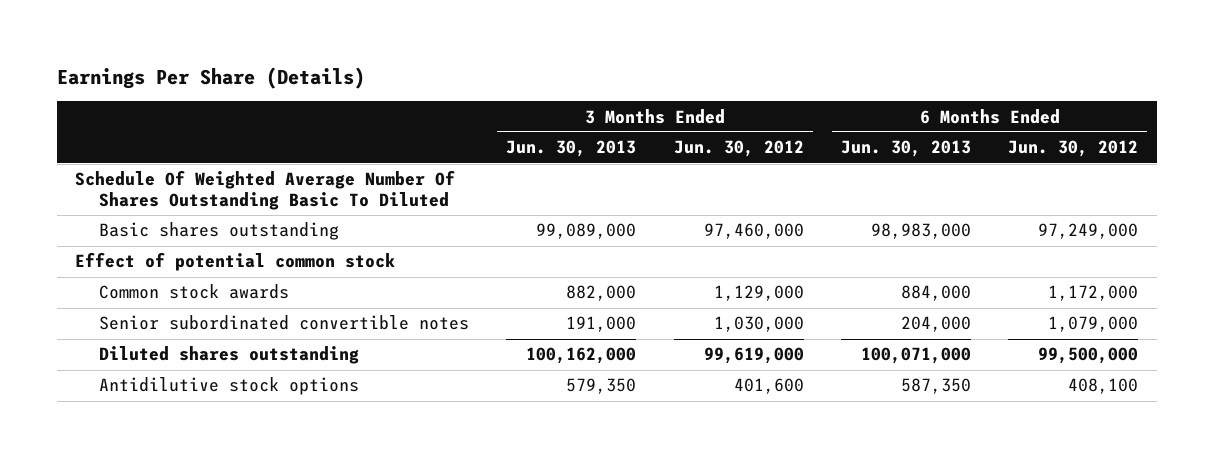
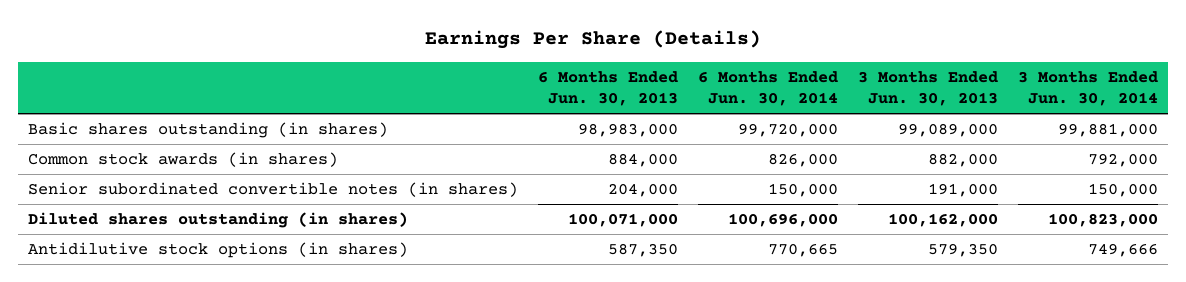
- | 3 Months Ended Jun. 30, 2013 | 3 Months Ended Jun. 30, 2012 | 6 Months Ended Jun. 30, 2013 | 6 Months Ended Jun. 30, 2012
+ | 6 Months Ended Jun. 30, 2013 | 6 Months Ended Jun. 30, 2014 | 3 Months Ended Jun. 30, 2013 | 3 Months Ended Jun. 30, 2014
- Schedule Of Weighted Average Number Of Shares Outstanding Basic To Diluted
- Basic shares outstanding | 99,089,000 | 97,460,000 | 98,983,000 | 97,249,000
- Effect of potential common stock
- Common stock awards | 882,000 | 1,129,000 | 884,000 | 1,172,000
- Senior subordinated convertible notes | 191,000 | 1,030,000 | 204,000 | 1,079,000
- Diluted shares outstanding | 100,162,000 | 99,619,000 | 100,071,000 | 99,500,000
- Antidilutive stock options | 579,350 | 401,600 | 587,350 | 408,100
+ Basic shares outstanding (in shares) | 98,983,000 | 99,720,000 | 99,089,000 | 99,881,000
+ Common stock awards (in shares) | 884,000 | 826,000 | 882,000 | 792,000
+ Senior subordinated convertible notes (in shares) | 204,000 | 150,000 | 191,000 | 150,000
+ Diluted shares outstanding (in shares) | 100,071,000 | 100,696,000 | 100,162,000 | 100,823,000
+ Antidilutive stock options (in shares) | 587,350 | 770,665 | 579,350 | 749,666

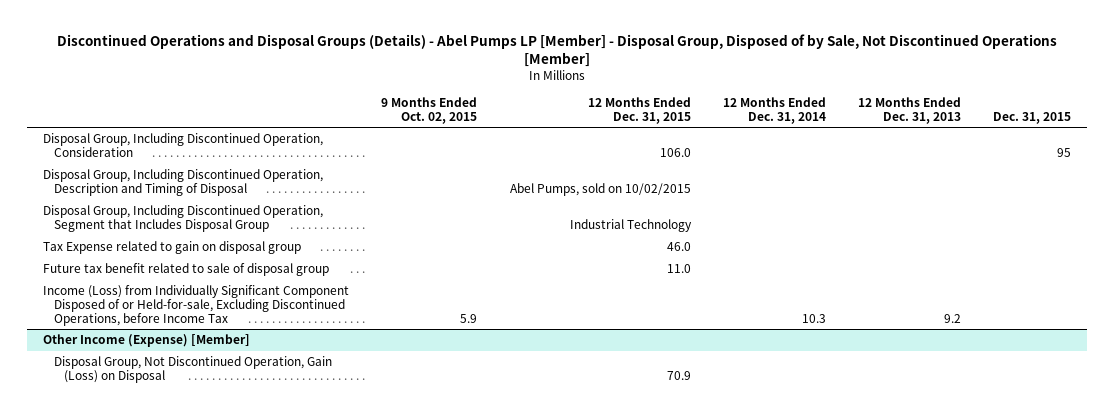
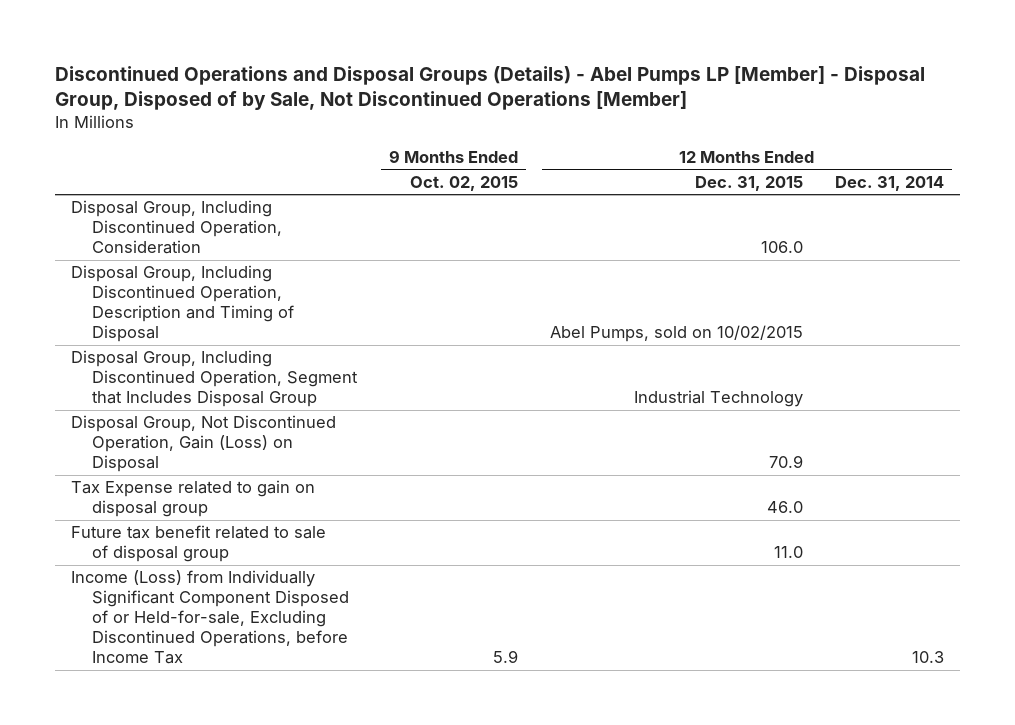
- | 9 Months Ended Oct. 02, 2015 | 12 Months Ended Dec. 31, 2015 | 12 Months Ended Dec. 31, 2014 | 12 Months Ended Dec. 31, 2013 | Dec. 31, 2015
+ | 9 Months Ended Oct. 02, 2015 | 12 Months Ended Dec. 31, 2015 | 12 Months Ended Dec. 31, 2014
+ Disposal Group, Not Discontinued Operation, Gain (Loss) on Disposal | | 70.9 |
- Other Income (Expense) [Member]
- Disposal Group, Not Discontinued Operation, Gain (Loss) on Disposal | | 70.9 | | |

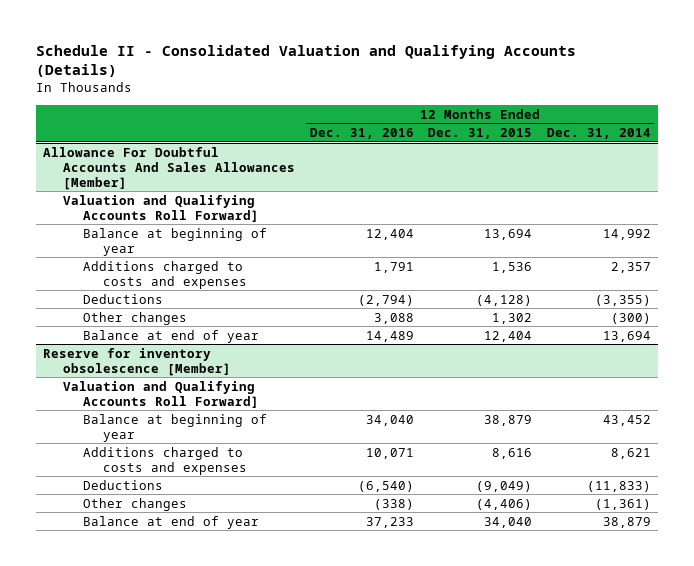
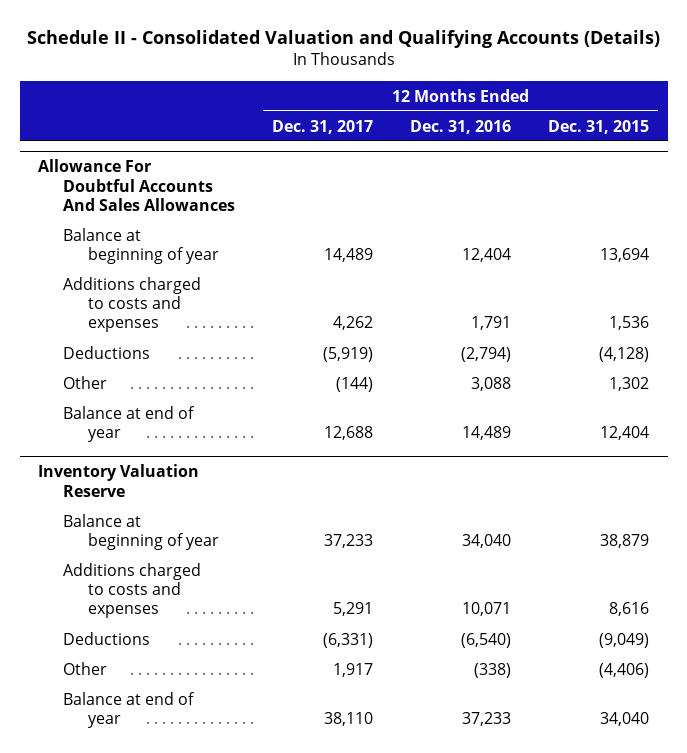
- | 12 Months Ended Dec. 31, 2016 | 12 Months Ended Dec. 31, 2015 | 12 Months Ended Dec. 31, 2014
+ | 12 Months Ended Dec. 31, 2017 | 12 Months Ended Dec. 31, 2016 | 12 Months Ended Dec. 31, 2015
- Allowance For Doubtful Accounts And Sales Allowances [Member]
- Valuation and Qualifying Accounts Roll Forward]
+ Allowance For Doubtful Accounts And Sales Allowances
- Other changes | 3,088 | 1,302 | (300)
+ Other | (144) | 3,088 | 1,302
- Reserve for inventory obsolescence [Member]
- Valuation and Qualifying Accounts Roll Forward]
+ Inventory Valuation Reserve
- Other changes | (338) | (4,406) | (1,361)
+ Other | 1,917 | (338) | (4,406)

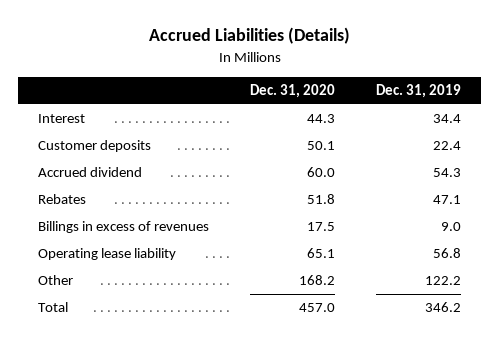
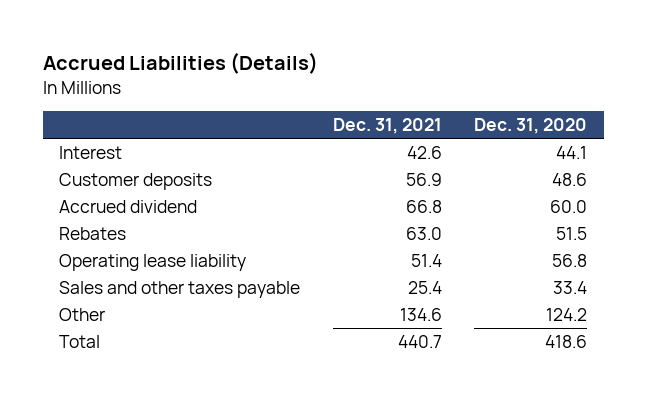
- | Dec. 31, 2020 | Dec. 31, 2019
+ | Dec. 31, 2021 | Dec. 31, 2020
- Interest | 44.3 | 34.4
- Customer deposits | 50.1 | 22.4
+ Interest | 42.6 | 44.1
+ Customer deposits | 56.9 | 48.6
- Rebates | 51.8 | 47.1
- Billings in excess of revenues | 17.5 | 9.0
- Operating lease liability | 65.1 | 56.8
- Other | 168.2 | 122.2
- Total | 457.0 | 346.2
+ Rebates | 63.0 | 51.5
+ Operating lease liability | 51.4 | 56.8
+ Sales and other taxes payable | 25.4 | 33.4
+ Other | 134.6 | 124.2
+ Total | 440.7 | 418.6

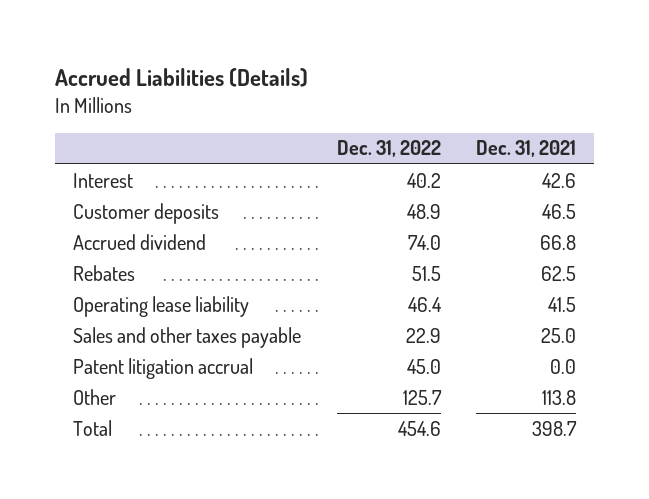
- | Dec. 31, 2021 | Dec. 31, 2020
+ | Dec. 31, 2022 | Dec. 31, 2021
- Customer deposits | 56.9 | 48.6
+ Customer deposits | 48.9 | 46.5
- Rebates | 63.0 | 51.5
- Operating lease liability | 51.4 | 56.8
- Sales and other taxes payable | 25.4 | 33.4
- Other | 134.6 | 124.2
- Total | 440.7 | 418.6
+ Rebates | 51.5 | 62.5
+ Operating lease liability | 46.4 | 41.5
+ Sales and other taxes payable | 22.9 | 25.0
+ Patent litigation accrual | 45.0 | 0.0
+ Other | 125.7 | 113.8
+ Total | 454.6 | 398.7

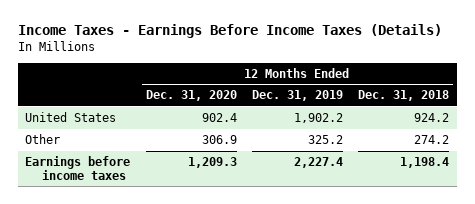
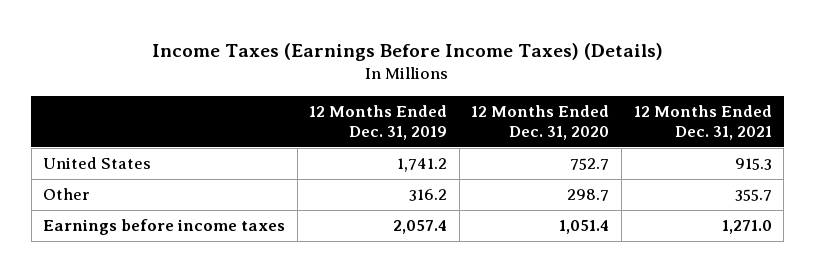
- Income Taxes - Earnings Before Income Taxes (Details)
+ Income Taxes (Earnings Before Income Taxes) (Details)
- | 12 Months Ended Dec. 31, 2020 | 12 Months Ended Dec. 31, 2019 | 12 Months Ended Dec. 31, 2018
+ | 12 Months Ended Dec. 31, 2019 | 12 Months Ended Dec. 31, 2020 | 12 Months Ended Dec. 31, 2021
- United States | 902.4 | 1,902.2 | 924.2
- Other | 306.9 | 325.2 | 274.2
- Earnings before income taxes | 1,209.3 | 2,227.4 | 1,198.4
+ United States | 1,741.2 | 752.7 | 915.3
+ Other | 316.2 | 298.7 | 355.7
+ Earnings before income taxes | 2,057.4 | 1,051.4 | 1,271.0

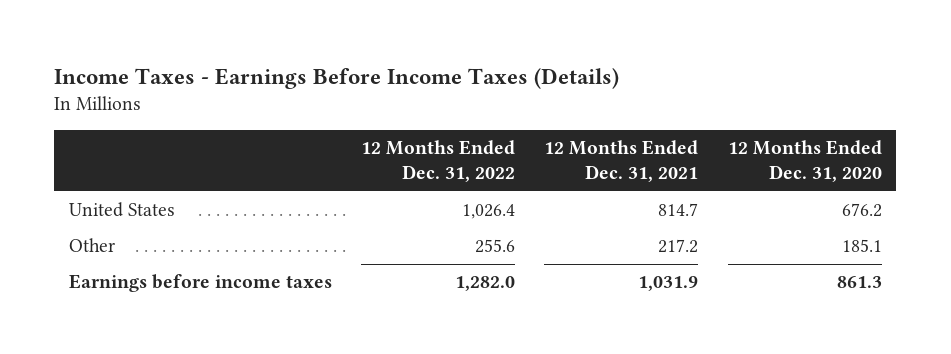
- Income Taxes (Earnings Before Income Taxes) (Details)
+ Income Taxes - Earnings Before Income Taxes (Details)
- | 12 Months Ended Dec. 31, 2019 | 12 Months Ended Dec. 31, 2020 | 12 Months Ended Dec. 31, 2021
+ | 12 Months Ended Dec. 31, 2022 | 12 Months Ended Dec. 31, 2021 | 12 Months Ended Dec. 31, 2020
- United States | 1,741.2 | 752.7 | 915.3
- Other | 316.2 | 298.7 | 355.7
- Earnings before income taxes | 2,057.4 | 1,051.4 | 1,271.0
+ United States | 1,026.4 | 814.7 | 676.2
+ Other | 255.6 | 217.2 | 185.1
+ Earnings before income taxes | 1,282.0 | 1,031.9 | 861.3

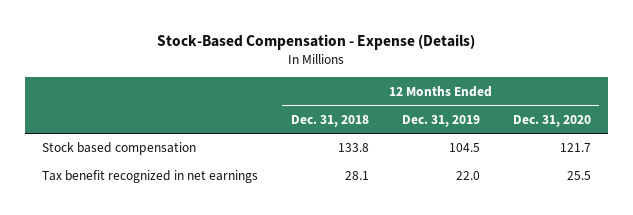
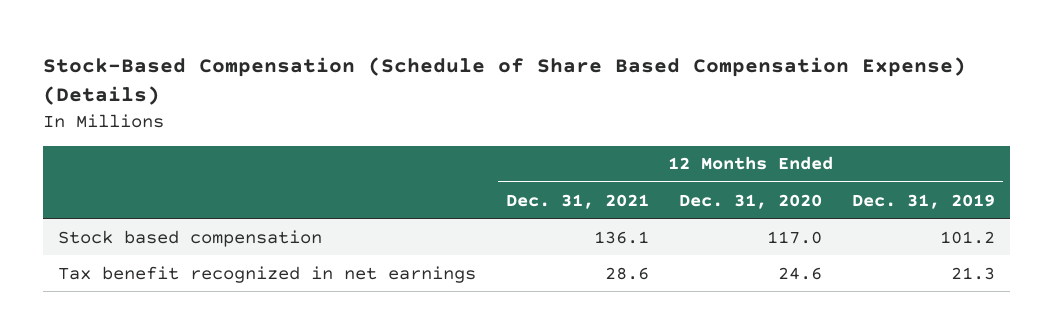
- Stock-Based Compensation - Expense (Details)
+ Stock-Based Compensation (Schedule of Share Based Compensation Expense) (Details)
- | 12 Months Ended Dec. 31, 2018 | 12 Months Ended Dec. 31, 2019 | 12 Months Ended Dec. 31, 2020
+ | 12 Months Ended Dec. 31, 2021 | 12 Months Ended Dec. 31, 2020 | 12 Months Ended Dec. 31, 2019
- Stock based compensation | 133.8 | 104.5 | 121.7
- Tax benefit recognized in net earnings | 28.1 | 22.0 | 25.5
+ Stock based compensation | 136.1 | 117.0 | 101.2
+ Tax benefit recognized in net earnings | 28.6 | 24.6 | 21.3

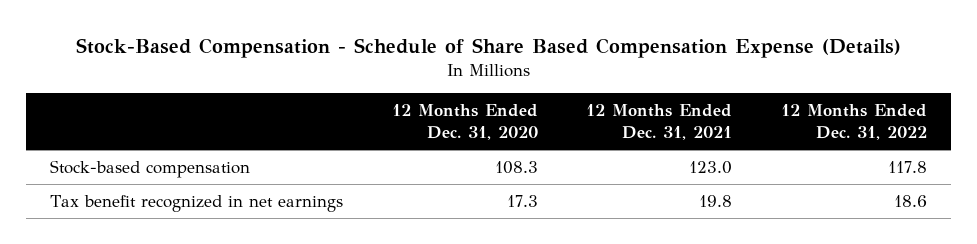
- Stock-Based Compensation (Schedule of Share Based Compensation Expense) (Details)
+ Stock-Based Compensation - Schedule of Share Based Compensation Expense (Details)
- | 12 Months Ended Dec. 31, 2021 | 12 Months Ended Dec. 31, 2020 | 12 Months Ended Dec. 31, 2019
+ | 12 Months Ended Dec. 31, 2020 | 12 Months Ended Dec. 31, 2021 | 12 Months Ended Dec. 31, 2022
- Stock based compensation | 136.1 | 117.0 | 101.2
- Tax benefit recognized in net earnings | 28.6 | 24.6 | 21.3
+ Stock-based compensation | 108.3 | 123.0 | 117.8
+ Tax benefit recognized in net earnings | 17.3 | 19.8 | 18.6

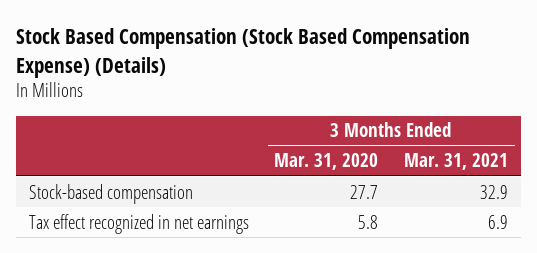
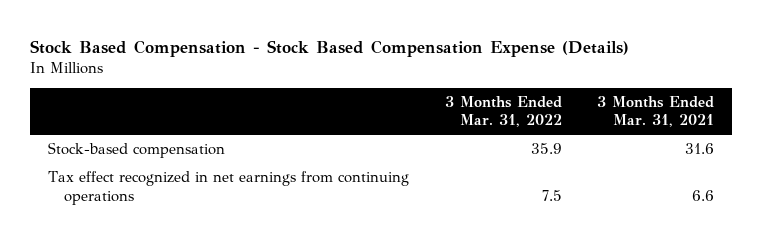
- Stock Based Compensation (Stock Based Compensation Expense) (Details)
+ Stock Based Compensation - Stock Based Compensation Expense (Details)
- | 3 Months Ended Mar. 31, 2020 | 3 Months Ended Mar. 31, 2021
+ | 3 Months Ended Mar. 31, 2022 | 3 Months Ended Mar. 31, 2021
- Stock-based compensation | 27.7 | 32.9
- Tax effect recognized in net earnings | 5.8 | 6.9
+ Stock-based compensation | 35.9 | 31.6
+ Tax effect recognized in net earnings from continuing operations | 7.5 | 6.6

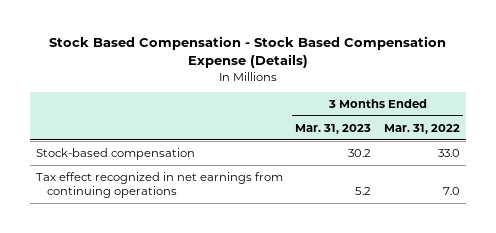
- | 3 Months Ended Mar. 31, 2022 | 3 Months Ended Mar. 31, 2021
+ | 3 Months Ended Mar. 31, 2023 | 3 Months Ended Mar. 31, 2022
- Stock-based compensation | 35.9 | 31.6
- Tax effect recognized in net earnings from continuing operations | 7.5 | 6.6
+ Stock-based compensation | 30.2 | 33.0
+ Tax effect recognized in net earnings from continuing operations | 5.2 | 7.0

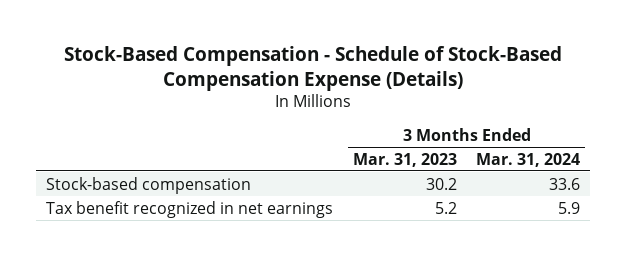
- Stock Based Compensation - Stock Based Compensation Expense (Details)
+ Stock-Based Compensation - Schedule of Stock-Based Compensation Expense (Details)
- | 3 Months Ended Mar. 31, 2023 | 3 Months Ended Mar. 31, 2022
+ | 3 Months Ended Mar. 31, 2023 | 3 Months Ended Mar. 31, 2024
- Tax effect recognized in net earnings from continuing operations | 5.2 | 7.0
+ Tax benefit recognized in net earnings | 5.2 | 5.9

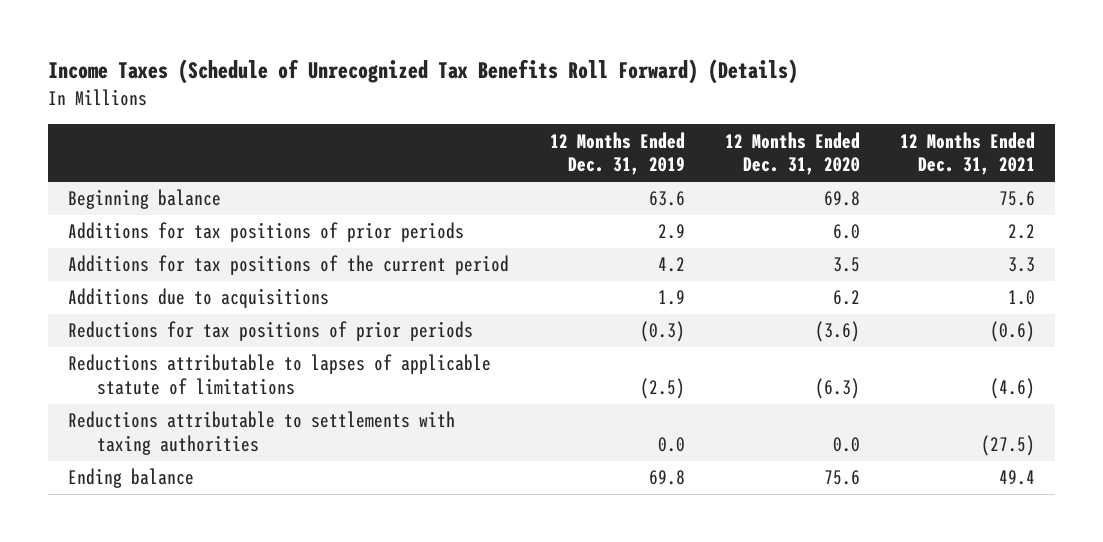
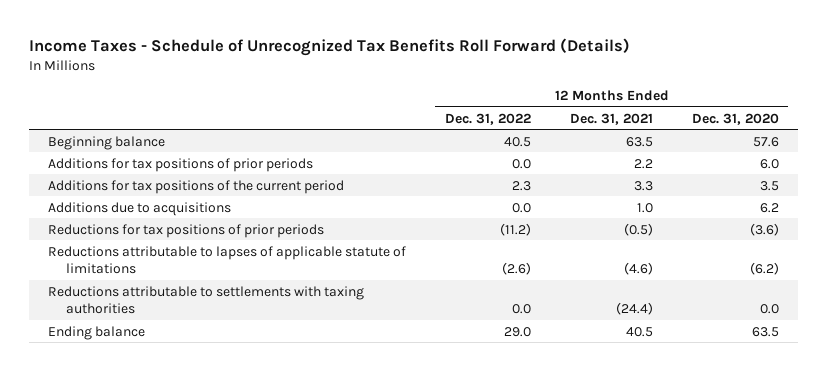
- Income Taxes (Schedule of Unrecognized Tax Benefits Roll Forward) (Details)
+ Income Taxes - Schedule of Unrecognized Tax Benefits Roll Forward (Details)
- | 12 Months Ended Dec. 31, 2019 | 12 Months Ended Dec. 31, 2020 | 12 Months Ended Dec. 31, 2021
+ | 12 Months Ended Dec. 31, 2022 | 12 Months Ended Dec. 31, 2021 | 12 Months Ended Dec. 31, 2020
- Beginning balance | 63.6 | 69.8 | 75.6
+ Beginning balance | 40.5 | 63.5 | 57.6
- Reductions for tax positions of prior periods | (0.3) | (3.6) | (0.6)
- Reductions attributable to lapses of applicable statute of limitations | (2.5) | (6.3) | (4.6)
- Reductions attributable to settlements with taxing authorities | 0.0 | 0.0 | (27.5)
- Ending balance | 69.8 | 75.6 | 49.4
+ Reductions for tax positions of prior periods | (11.2) | (0.5) | (3.6)
+ Reductions attributable to lapses of applicable statute of limitations | (2.6) | (4.6) | (6.2)
+ Reductions attributable to settlements with taxing authorities | 0.0 | (24.4) | 0.0
+ Ending balance | 29.0 | 40.5 | 63.5

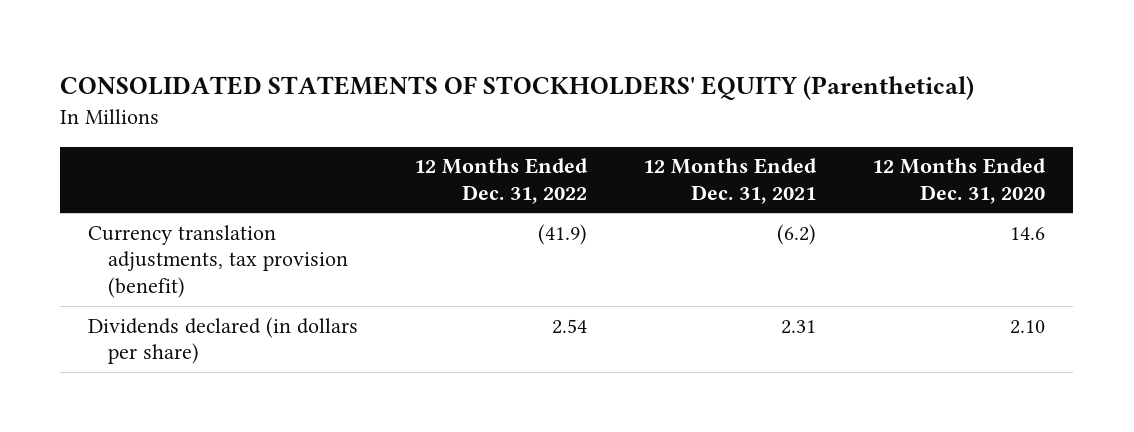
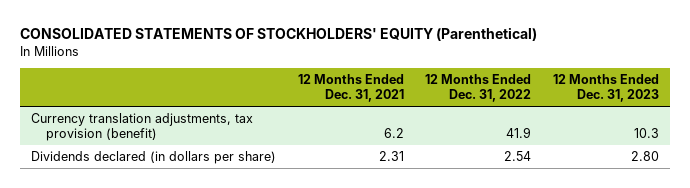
- | 12 Months Ended Dec. 31, 2022 | 12 Months Ended Dec. 31, 2021 | 12 Months Ended Dec. 31, 2020
+ | 12 Months Ended Dec. 31, 2021 | 12 Months Ended Dec. 31, 2022 | 12 Months Ended Dec. 31, 2023
- Currency translation adjustments, tax provision (benefit) | (41.9) | (6.2) | 14.6
+ Currency translation adjustments, tax provision (benefit) | 6.2 | 41.9 | 10.3

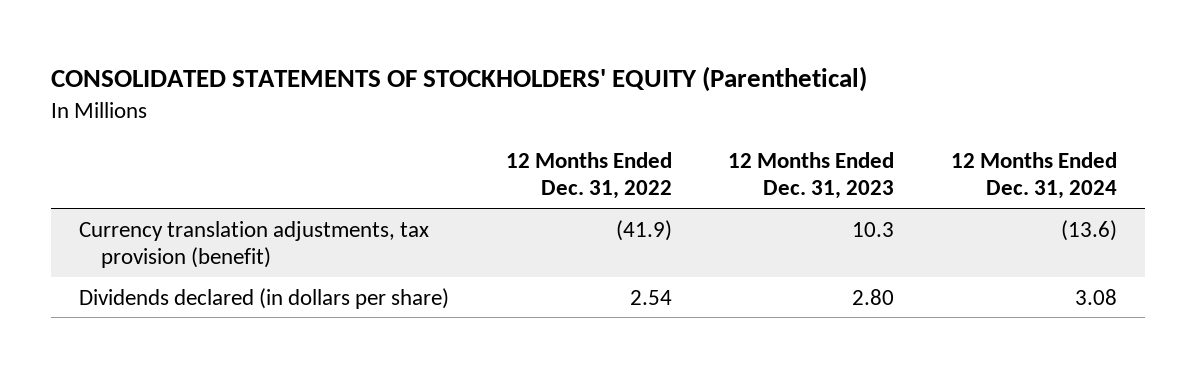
- | 12 Months Ended Dec. 31, 2021 | 12 Months Ended Dec. 31, 2022 | 12 Months Ended Dec. 31, 2023
+ | 12 Months Ended Dec. 31, 2022 | 12 Months Ended Dec. 31, 2023 | 12 Months Ended Dec. 31, 2024
- Currency translation adjustments, tax provision (benefit) | 6.2 | 41.9 | 10.3
+ Currency translation adjustments, tax provision (benefit) | (41.9) | 10.3 | (13.6)

